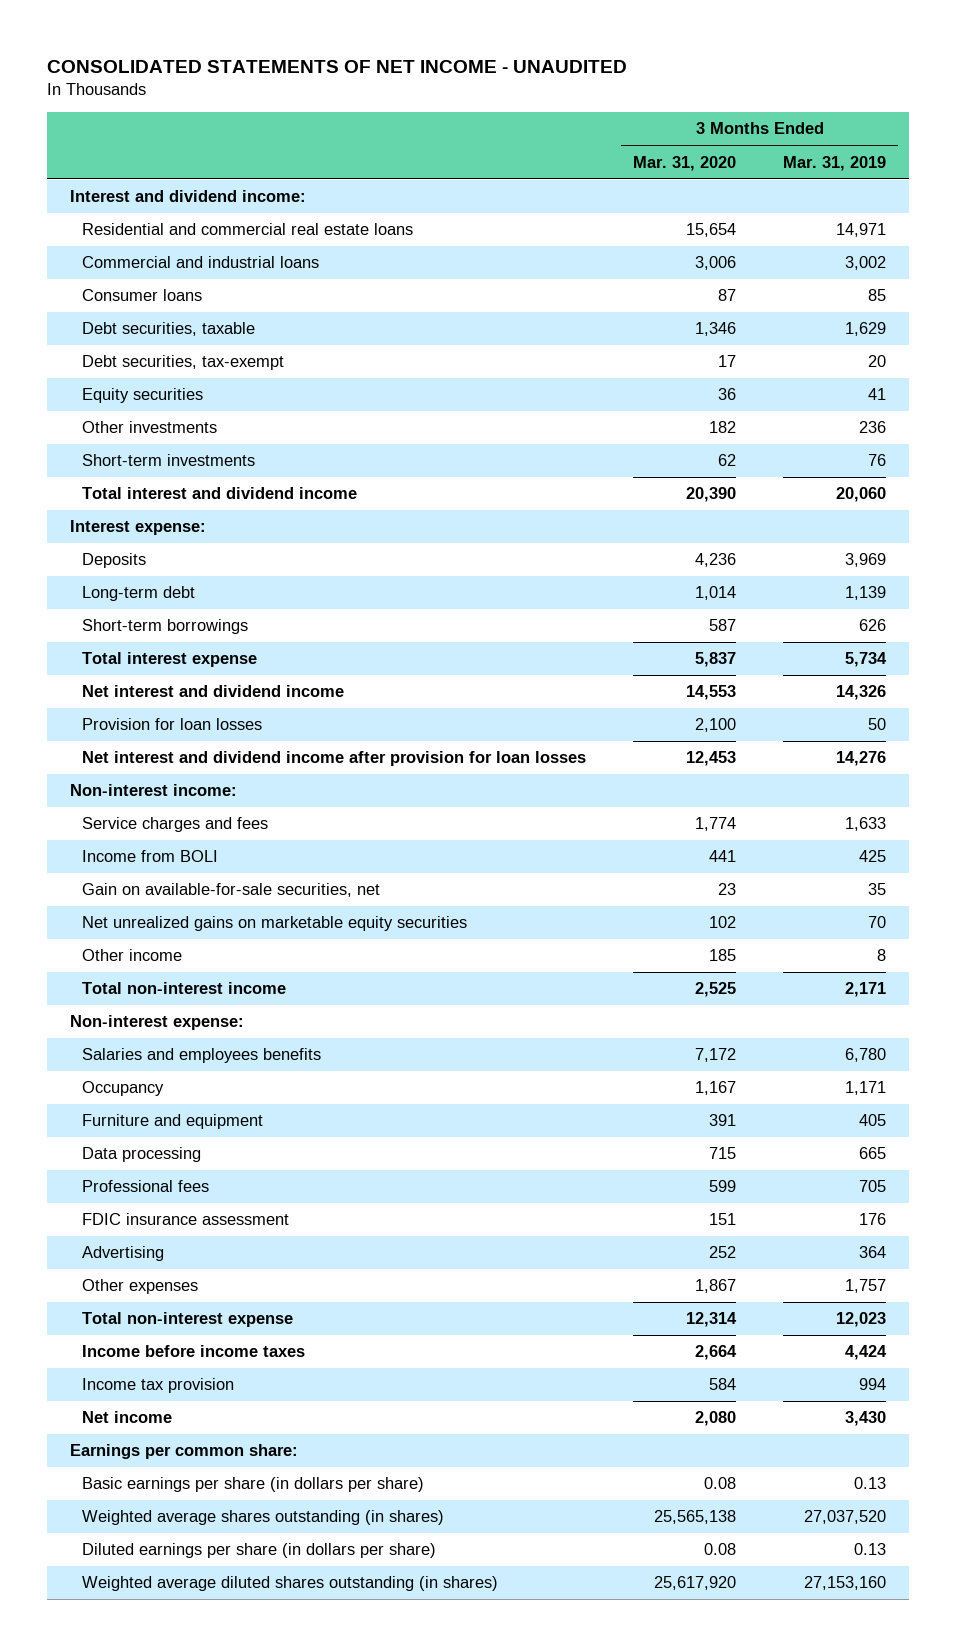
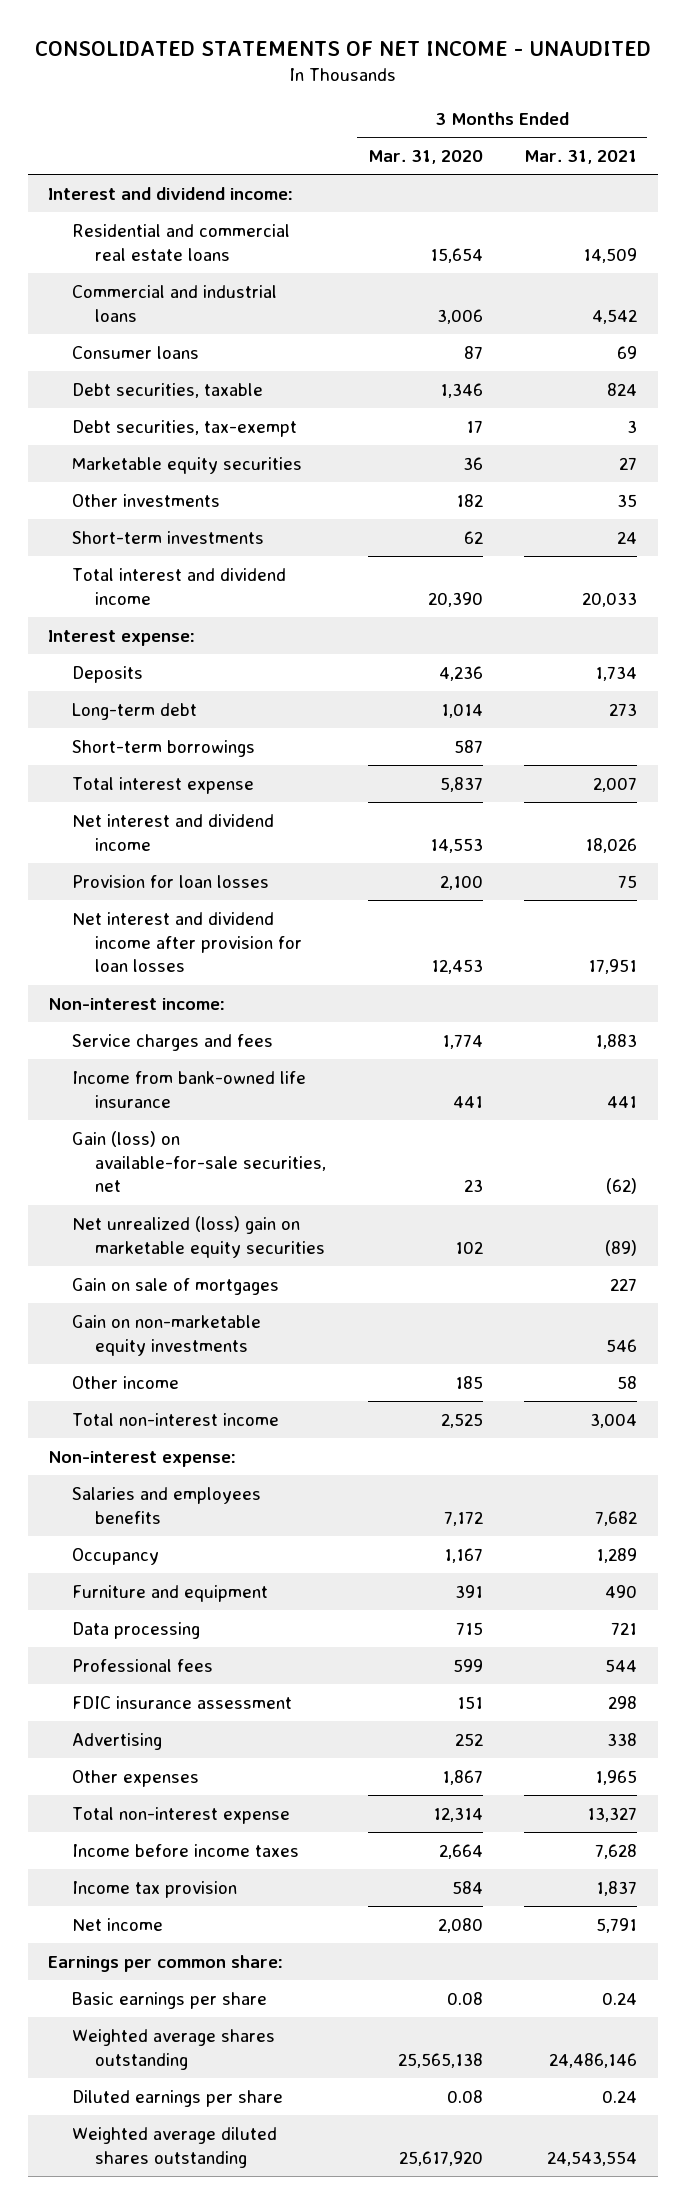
- | 3 Months Ended Mar. 31, 2020 | 3 Months Ended Mar. 31, 2019
+ | 3 Months Ended Mar. 31, 2020 | 3 Months Ended Mar. 31, 2021
- Equity securities | 36 | 41
+ Marketable equity securities | 36 | 27
- Income from BOLI | 441 | 425
- Gain on available-for-sale securities, net | 23 | 35
- Net unrealized gains on marketable equity securities | 102 | 70
+ Income from bank-owned life insurance | 441 | 441
+ Gain (loss) on available-for-sale securities, net | 23 | (62)
+ Net unrealized (loss) gain on marketable equity securities | 102 | (89)
+ Gain on sale of mortgages | | 227
+ Gain on non-marketable equity investments | | 546
- Basic earnings per share (in dollars per share) | 0.08 | 0.13
- Weighted average shares outstanding (in shares) | 25,565,138 | 27,037,520
- Diluted earnings per share (in dollars per share) | 0.08 | 0.13
- Weighted average diluted shares outstanding (in shares) | 25,617,920 | 27,153,160
+ Basic earnings per share | 0.08 | 0.24
+ Weighted average shares outstanding | 25,565,138 | 24,486,146
+ Diluted earnings per share | 0.08 | 0.24
+ Weighted average diluted shares outstanding | 25,617,920 | 24,543,554

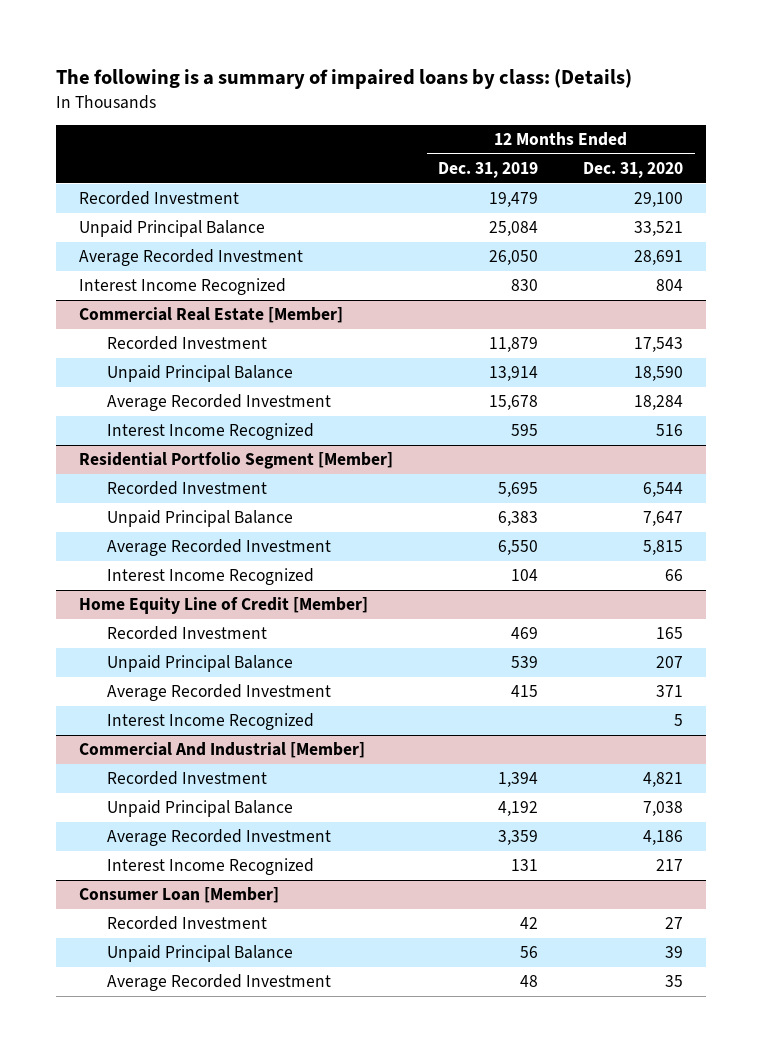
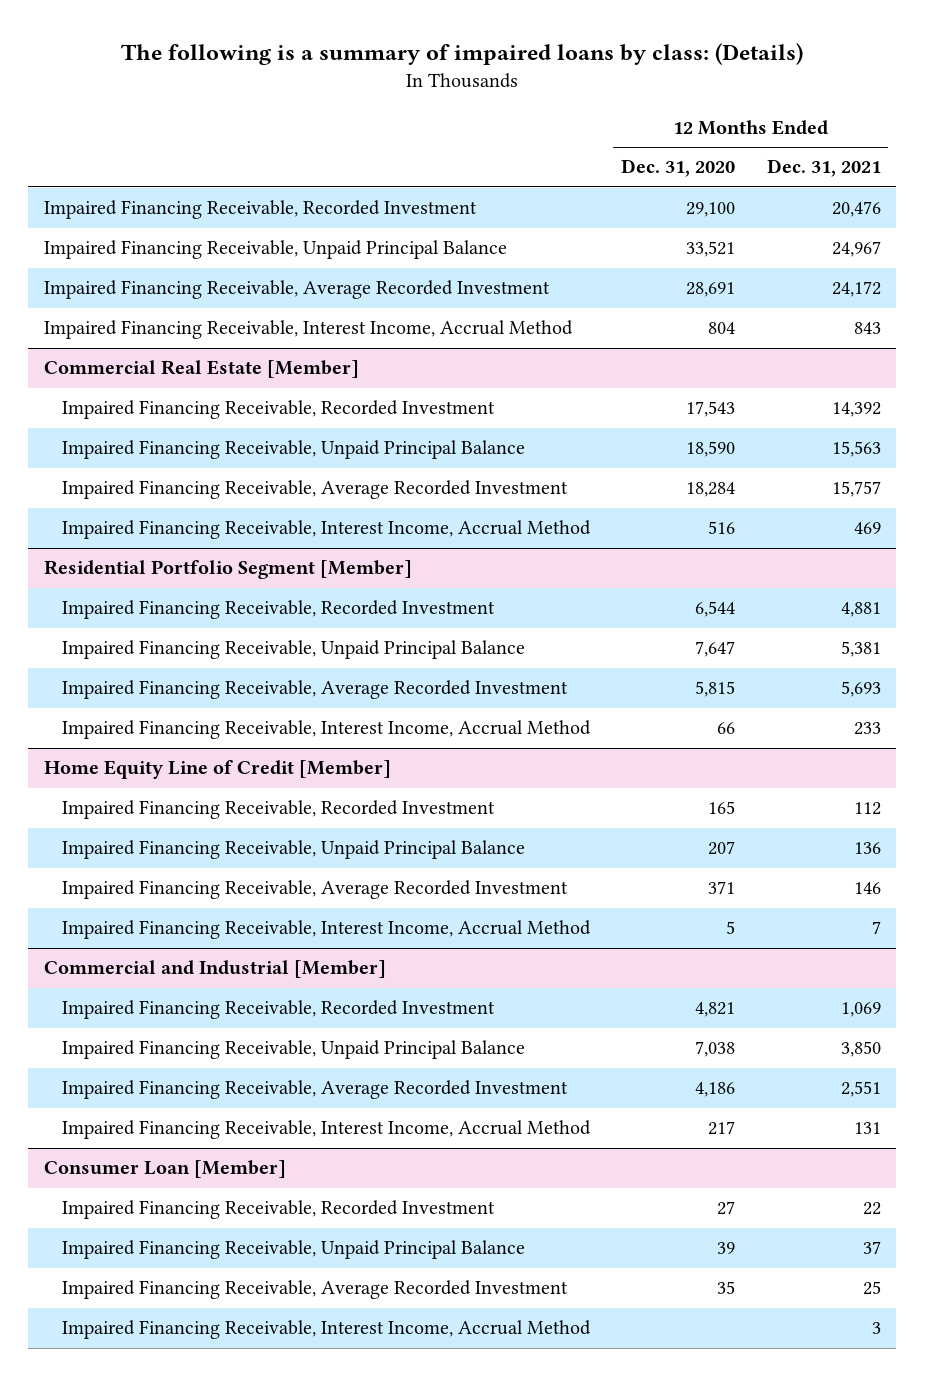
- | 12 Months Ended Dec. 31, 2019 | 12 Months Ended Dec. 31, 2020
+ | 12 Months Ended Dec. 31, 2020 | 12 Months Ended Dec. 31, 2021
- Recorded Investment | 19,479 | 29,100
- Unpaid Principal Balance | 25,084 | 33,521
- Average Recorded Investment | 26,050 | 28,691
- Interest Income Recognized | 830 | 804
+ Impaired Financing Receivable, Recorded Investment | 29,100 | 20,476
+ Impaired Financing Receivable, Unpaid Principal Balance | 33,521 | 24,967
+ Impaired Financing Receivable, Average Recorded Investment | 28,691 | 24,172
+ Impaired Financing Receivable, Interest Income, Accrual Method | 804 | 843
@ Commercial Real Estate [Member]
- Recorded Investment | 11,879 | 17,543
- Unpaid Principal Balance | 13,914 | 18,590
- Average Recorded Investment | 15,678 | 18,284
- Interest Income Recognized | 595 | 516
+ Impaired Financing Receivable, Recorded Investment | 17,543 | 14,392
+ Impaired Financing Receivable, Unpaid Principal Balance | 18,590 | 15,563
+ Impaired Financing Receivable, Average Recorded Investment | 18,284 | 15,757
+ Impaired Financing Receivable, Interest Income, Accrual Method | 516 | 469
@ Residential Portfolio Segment [Member]
- Recorded Investment | 5,695 | 6,544
- Unpaid Principal Balance | 6,383 | 7,647
- Average Recorded Investment | 6,550 | 5,815
- Interest Income Recognized | 104 | 66
+ Impaired Financing Receivable, Recorded Investment | 6,544 | 4,881
+ Impaired Financing Receivable, Unpaid Principal Balance | 7,647 | 5,381
+ Impaired Financing Receivable, Average Recorded Investment | 5,815 | 5,693
+ Impaired Financing Receivable, Interest Income, Accrual Method | 66 | 233
@ Home Equity Line of Credit [Member]
- Recorded Investment | 469 | 165
- Unpaid Principal Balance | 539 | 207
- Average Recorded Investment | 415 | 371
- Interest Income Recognized | | 5
- Commercial And Industrial [Member]
- Recorded Investment | 1,394 | 4,821
- Unpaid Principal Balance | 4,192 | 7,038
- Average Recorded Investment | 3,359 | 4,186
- Interest Income Recognized | 131 | 217
@ Home Equity Line of Credit [Member]
+ Impaired Financing Receivable, Recorded Investment | 165 | 112
+ Impaired Financing Receivable, Unpaid Principal Balance | 207 | 136
+ Impaired Financing Receivable, Average Recorded Investment | 371 | 146
+ Impaired Financing Receivable, Interest Income, Accrual Method | 5 | 7
+ Commercial and Industrial [Member]
+ Impaired Financing Receivable, Recorded Investment | 4,821 | 1,069
+ Impaired Financing Receivable, Unpaid Principal Balance | 7,038 | 3,850
+ Impaired Financing Receivable, Average Recorded Investment | 4,186 | 2,551
+ Impaired Financing Receivable, Interest Income, Accrual Method | 217 | 131
@ Consumer Loan [Member]
- Recorded Investment | 42 | 27
- Unpaid Principal Balance | 56 | 39
- Average Recorded Investment | 48 | 35
+ Impaired Financing Receivable, Recorded Investment | 27 | 22
+ Impaired Financing Receivable, Unpaid Principal Balance | 39 | 37
+ Impaired Financing Receivable, Average Recorded Investment | 35 | 25
+ Impaired Financing Receivable, Interest Income, Accrual Method | | 3

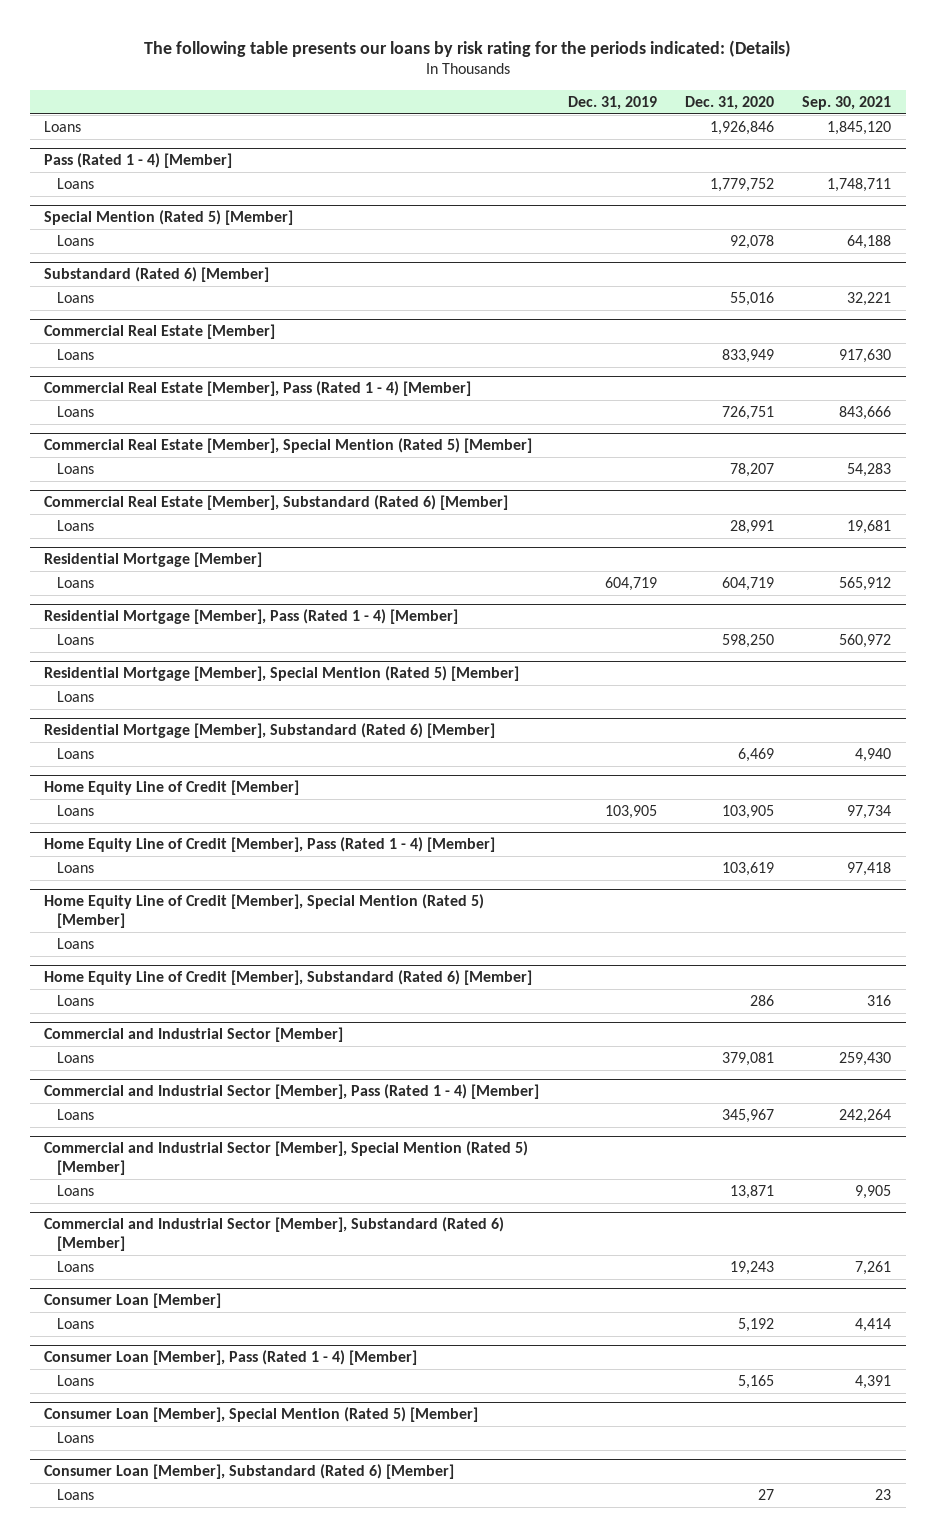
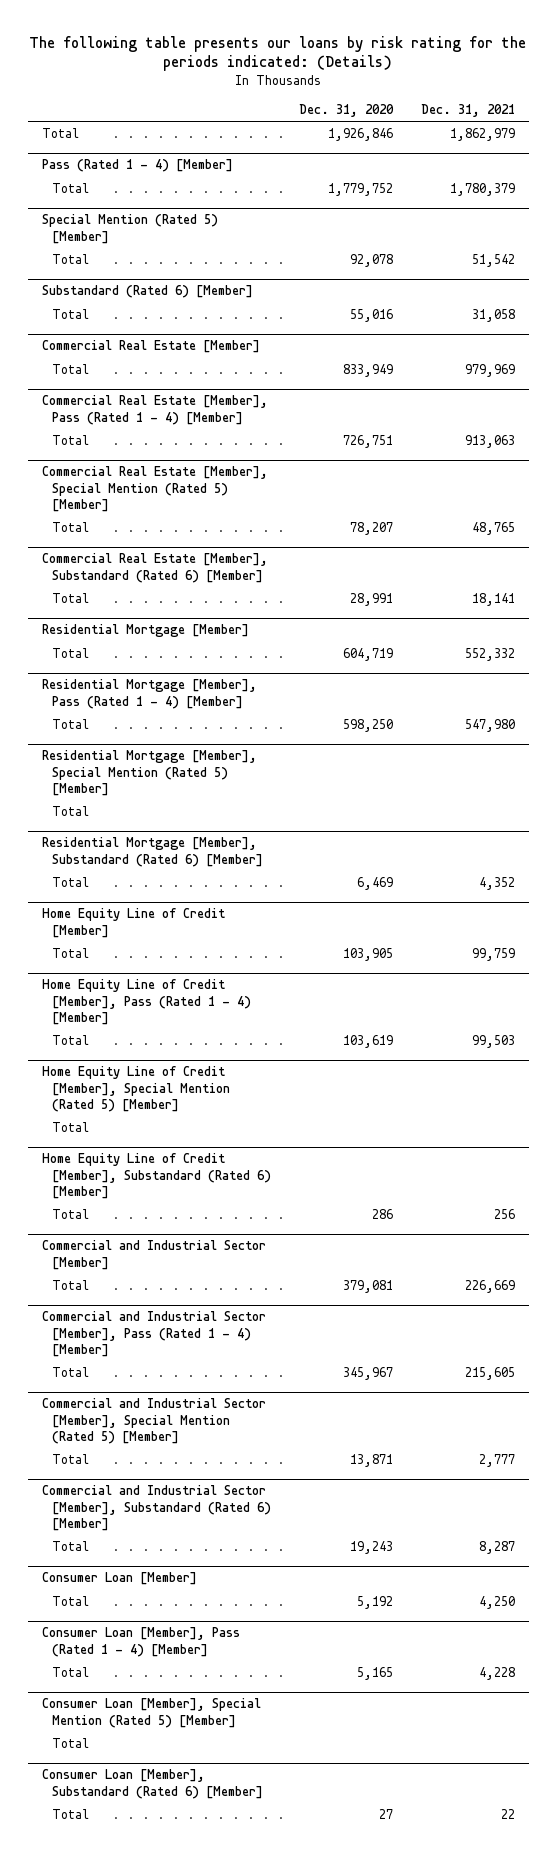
- | Dec. 31, 2019 | Dec. 31, 2020 | Sep. 30, 2021
+ | Dec. 31, 2020 | Dec. 31, 2021
- Loans | | 1,926,846 | 1,845,120
+ Total | 1,926,846 | 1,862,979
@ Pass (Rated 1 - 4) [Member]
- Loans | | 1,779,752 | 1,748,711
+ Total | 1,779,752 | 1,780,379
@ Special Mention (Rated 5) [Member]
- Loans | | 92,078 | 64,188
+ Total | 92,078 | 51,542
@ Substandard (Rated 6) [Member]
- Loans | | 55,016 | 32,221
+ Total | 55,016 | 31,058
@ Commercial Real Estate [Member]
- Loans | | 833,949 | 917,630
+ Total | 833,949 | 979,969
@ Commercial Real Estate [Member], Pass (Rated 1 - 4) [Member]
- Loans | | 726,751 | 843,666
+ Total | 726,751 | 913,063
@ Commercial Real Estate [Member], Special Mention (Rated 5) [Member]
- Loans | | 78,207 | 54,283
+ Total | 78,207 | 48,765
@ Commercial Real Estate [Member], Substandard (Rated 6) [Member]
- Loans | | 28,991 | 19,681
+ Total | 28,991 | 18,141
@ Residential Mortgage [Member]
- Loans | 604,719 | 604,719 | 565,912
+ Total | 604,719 | 552,332
@ Residential Mortgage [Member], Pass (Rated 1 - 4) [Member]
- Loans | | 598,250 | 560,972
+ Total | 598,250 | 547,980
@ Residential Mortgage [Member], Special Mention (Rated 5) [Member]
- Loans
+ Total
@ Residential Mortgage [Member], Substandard (Rated 6) [Member]
- Loans | | 6,469 | 4,940
+ Total | 6,469 | 4,352
@ Home Equity Line of Credit [Member]
- Loans | 103,905 | 103,905 | 97,734
+ Total | 103,905 | 99,759
@ Home Equity Line of Credit [Member], Pass (Rated 1 - 4) [Member]
- Loans | | 103,619 | 97,418
+ Total | 103,619 | 99,503
@ Home Equity Line of Credit [Member], Special Mention (Rated 5) [Member]
- Loans
+ Total
@ Home Equity Line of Credit [Member], Substandard (Rated 6) [Member]
- Loans | | 286 | 316
+ Total | 286 | 256
@ Commercial and Industrial Sector [Member]
- Loans | | 379,081 | 259,430
+ Total | 379,081 | 226,669
@ Commercial and Industrial Sector [Member], Pass (Rated 1 - 4) [Member]
- Loans | | 345,967 | 242,264
+ Total | 345,967 | 215,605
@ Commercial and Industrial Sector [Member], Special Mention (Rated 5) [Member]
- Loans | | 13,871 | 9,905
+ Total | 13,871 | 2,777
@ Commercial and Industrial Sector [Member], Substandard (Rated 6) [Member]
- Loans | | 19,243 | 7,261
+ Total | 19,243 | 8,287
@ Consumer Loan [Member]
- Loans | | 5,192 | 4,414
+ Total | 5,192 | 4,250
@ Consumer Loan [Member], Pass (Rated 1 - 4) [Member]
- Loans | | 5,165 | 4,391
+ Total | 5,165 | 4,228
@ Consumer Loan [Member], Special Mention (Rated 5) [Member]
- Loans
+ Total
@ Consumer Loan [Member], Substandard (Rated 6) [Member]
- Loans | | 27 | 23
+ Total | 27 | 22

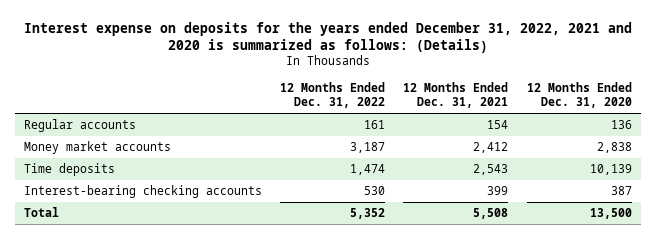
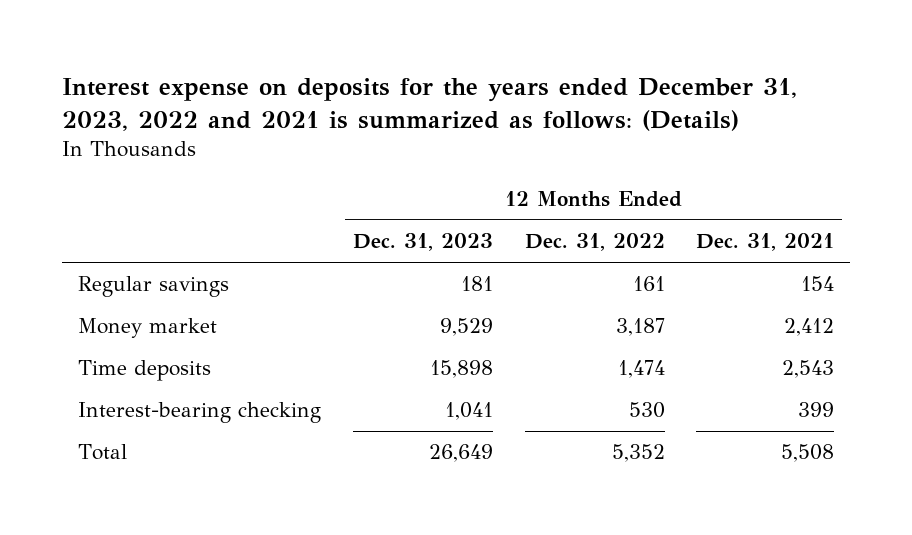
- Interest expense on deposits for the years ended December 31, 2022, 2021 and 2020 is summarized as follows: (Details)
+ Interest expense on deposits for the years ended December 31, 2023, 2022 and 2021 is summarized as follows: (Details)
- | 12 Months Ended Dec. 31, 2022 | 12 Months Ended Dec. 31, 2021 | 12 Months Ended Dec. 31, 2020
+ | 12 Months Ended Dec. 31, 2023 | 12 Months Ended Dec. 31, 2022 | 12 Months Ended Dec. 31, 2021
- Regular accounts | 161 | 154 | 136
- Money market accounts | 3,187 | 2,412 | 2,838
+ Regular savings | 181 | 161 | 154
+ Money market | 9,529 | 3,187 | 2,412
- Interest-bearing checking accounts | 530 | 399 | 387
+ Interest-bearing checking | 1,041 | 530 | 399

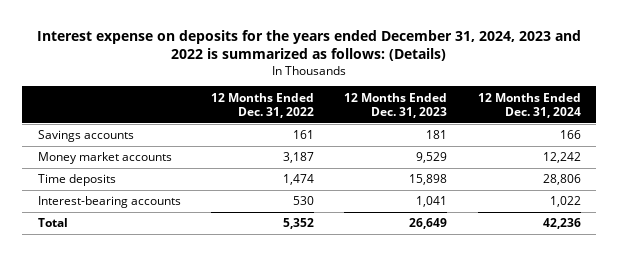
- Interest expense on deposits for the years ended December 31, 2023, 2022 and 2021 is summarized as follows: (Details)
+ Interest expense on deposits for the years ended December 31, 2024, 2023 and 2022 is summarized as follows: (Details)
- | 12 Months Ended Dec. 31, 2023 | 12 Months Ended Dec. 31, 2022 | 12 Months Ended Dec. 31, 2021
+ | 12 Months Ended Dec. 31, 2022 | 12 Months Ended Dec. 31, 2023 | 12 Months Ended Dec. 31, 2024
- Regular savings | 181 | 161 | 154
- Money market | 9,529 | 3,187 | 2,412
+ Savings accounts | 161 | 181 | 166
+ Money market accounts | 3,187 | 9,529 | 12,242
- Interest-bearing checking | 1,041 | 530 | 399
+ Interest-bearing accounts | 530 | 1,041 | 1,022

